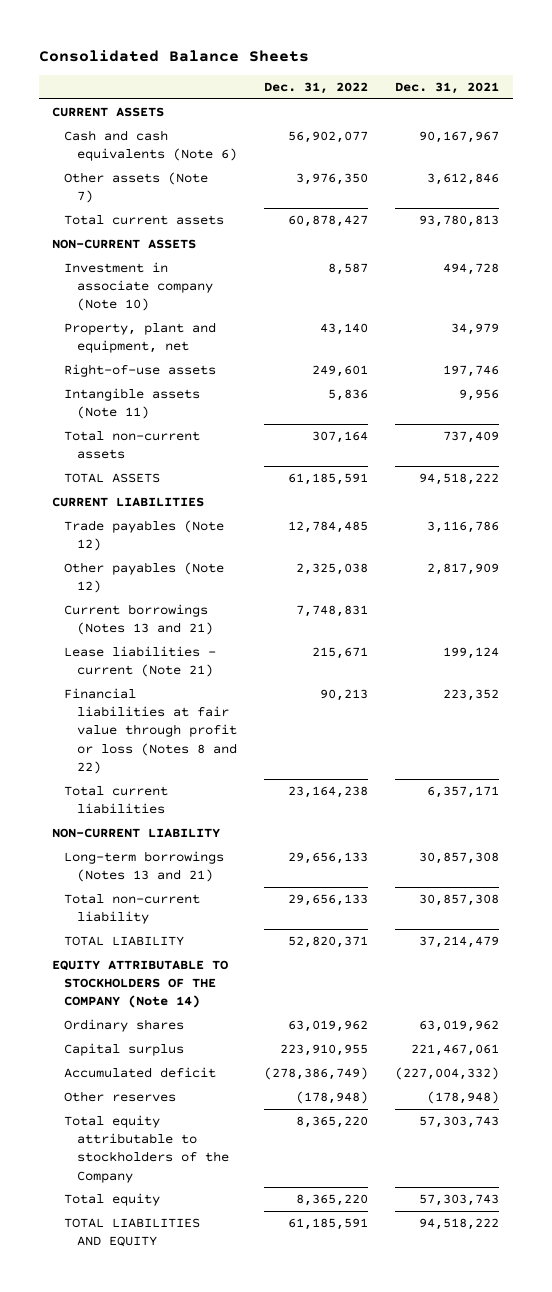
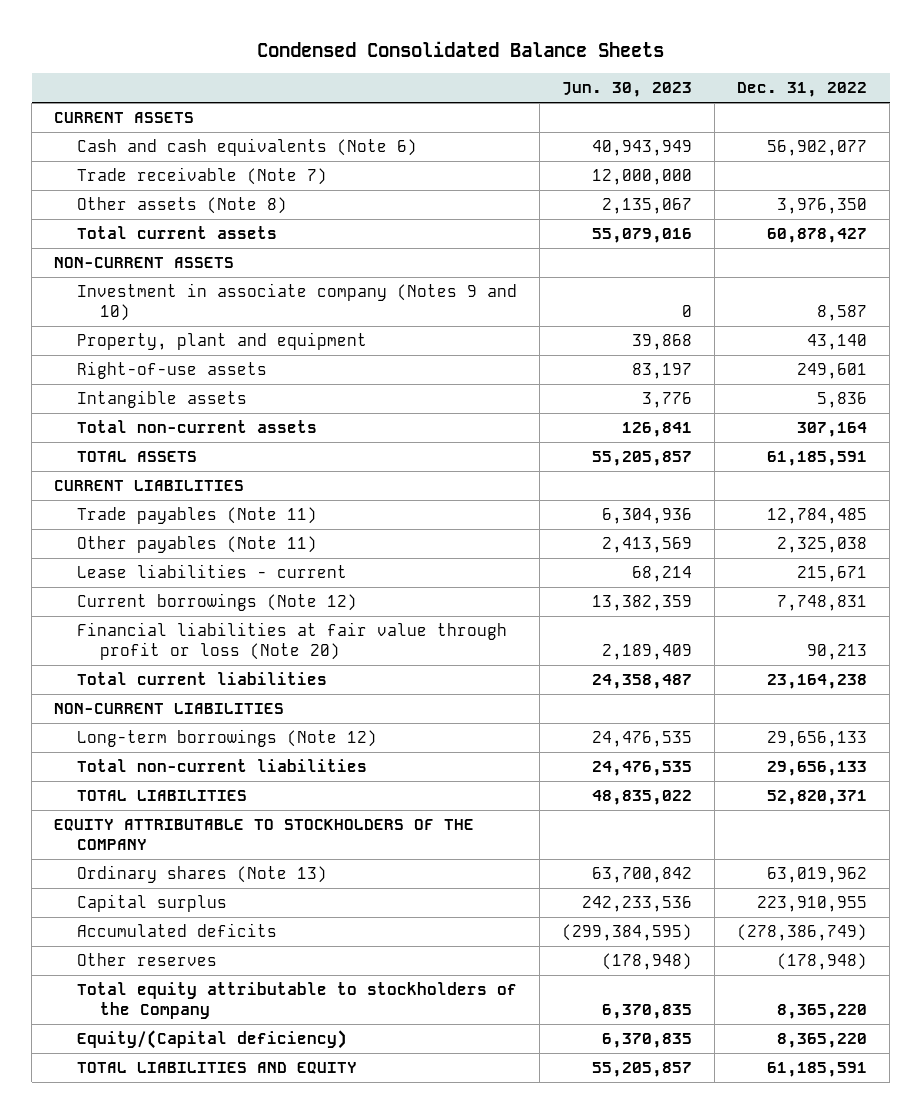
- Consolidated Balance Sheets
+ Condensed Consolidated Balance Sheets
- | Dec. 31, 2022 | Dec. 31, 2021
+ | Jun. 30, 2023 | Dec. 31, 2022
- Other assets (Note 7) | 3,976,350 | 3,612,846
+ Trade receivable (Note 7) | 12,000,000 |
+ Other assets (Note 8) | 2,135,067 | 3,976,350
- Investment in associate company (Note 10) | 8,587 | 494,728
- Property, plant and equipment, net | 43,140 | 34,979
+ Investment in associate company (Notes 9 and 10) | 0 | 8,587
+ Property, plant and equipment | 39,868 | 43,140
- Intangible assets (Note 11) | 5,836 | 9,956
+ Intangible assets | 3,776 | 5,836
- Trade payables (Note 12) | 12,784,485 | 3,116,786
- Other payables (Note 12) | 2,325,038 | 2,817,909
- Current borrowings (Notes 13 and 21) | 7,748,831 |
- Lease liabilities - current (Note 21) | 215,671 | 199,124
- Financial liabilities at fair value through profit or loss (Notes 8 and 22) | 90,213 | 223,352
+ Trade payables (Note 11) | 6,304,936 | 12,784,485
+ Other payables (Note 11) | 2,413,569 | 2,325,038
+ Lease liabilities - current | 68,214 | 215,671
+ Current borrowings (Note 12) | 13,382,359 | 7,748,831
+ Financial liabilities at fair value through profit or loss (Note 20) | 2,189,409 | 90,213
- NON-CURRENT LIABILITY
- Long-term borrowings (Notes 13 and 21) | 29,656,133 | 30,857,308
- Total non-current liability | 29,656,133 | 30,857,308
- TOTAL LIABILITY | 52,820,371 | 37,214,479
- EQUITY ATTRIBUTABLE TO STOCKHOLDERS OF THE COMPANY (Note 14)
- Ordinary shares | 63,019,962 | 63,019,962
+ NON-CURRENT LIABILITIES
+ Long-term borrowings (Note 12) | 24,476,535 | 29,656,133
+ Total non-current liabilities | 24,476,535 | 29,656,133
+ TOTAL LIABILITIES | 48,835,022 | 52,820,371
+ EQUITY ATTRIBUTABLE TO STOCKHOLDERS OF THE COMPANY
+ Ordinary shares (Note 13) | 63,700,842 | 63,019,962
- Accumulated deficit | (278,386,749) | (227,004,332)
+ Accumulated deficits | (299,384,595) | (278,386,749)
- Total equity | 8,365,220 | 57,303,743
+ Equity/(Capital deficiency) | 6,370,835 | 8,365,220

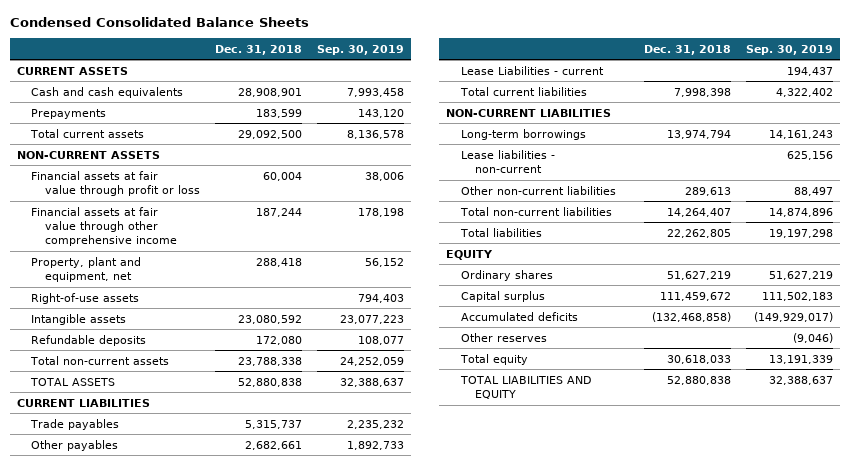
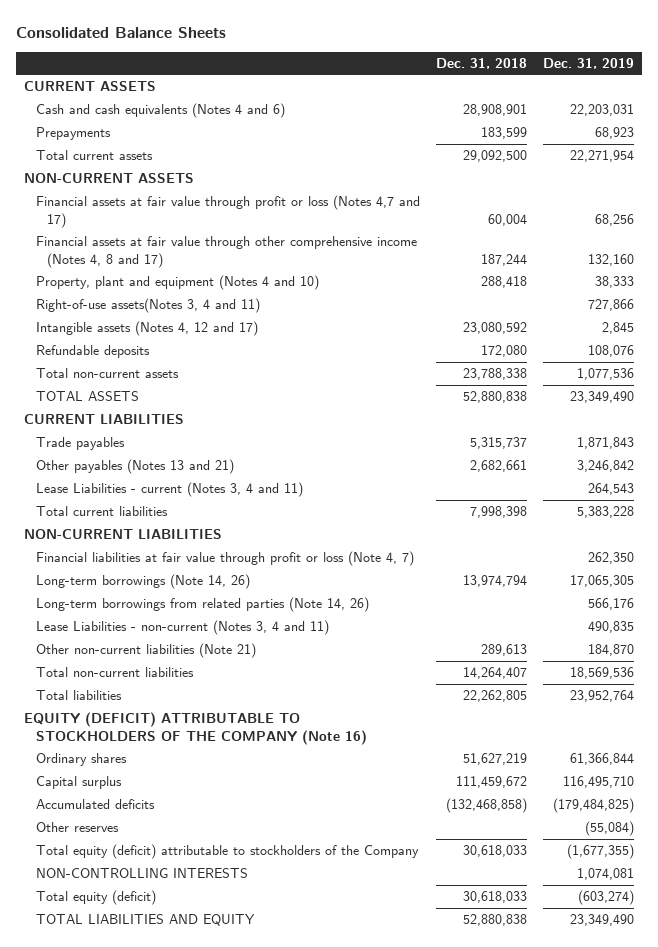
- Condensed Consolidated Balance Sheets
+ Consolidated Balance Sheets
- | Dec. 31, 2018 | Sep. 30, 2019
+ | Dec. 31, 2018 | Dec. 31, 2019
- Cash and cash equivalents | 28,908,901 | 7,993,458
+ Cash and cash equivalents (Notes 4 and 6) | 28,908,901 | 22,203,031
- Financial assets at fair value through profit or loss | 60,004 | 38,006
- Financial assets at fair value through other comprehensive income | 187,244 | 178,198
- Property, plant and equipment, net | 288,418 | 56,152
- Right-of-use assets | | 794,403
- Intangible assets | 23,080,592 | 23,077,223
+ Financial assets at fair value through profit or loss (Notes 4,7 and 17) | 60,004 | 68,256
+ Financial assets at fair value through other comprehensive income (Notes 4, 8 and 17) | 187,244 | 132,160
+ Property, plant and equipment (Notes 4 and 10) | 288,418 | 38,333
+ Right-of-use assets(Notes 3, 4 and 11) | | 727,866
+ Intangible assets (Notes 4, 12 and 17) | 23,080,592 | 2,845
- Other payables | 2,682,661 | 1,892,733
- Lease Liabilities - current | | 194,437
+ Other payables (Notes 13 and 21) | 2,682,661 | 3,246,842
+ Lease Liabilities - current (Notes 3, 4 and 11) | | 264,543
- Long-term borrowings | 13,974,794 | 14,161,243
- Lease liabilities - non-current | | 625,156
- Other non-current liabilities | 289,613 | 88,497
+ Financial liabilities at fair value through profit or loss (Note 4, 7) | | 262,350
+ Long-term borrowings (Note 14, 26) | 13,974,794 | 17,065,305
+ Long-term borrowings from related parties (Note 14, 26) | | 566,176
+ Lease Liabilities - non-current (Notes 3, 4 and 11) | | 490,835
+ Other non-current liabilities (Note 21) | 289,613 | 184,870
- EQUITY
+ EQUITY (DEFICIT) ATTRIBUTABLE TO STOCKHOLDERS OF THE COMPANY (Note 16)
- Total equity | 30,618,033 | 13,191,339
+ Total equity (deficit) attributable to stockholders of the Company | 30,618,033 | (1,677,355)
+ NON-CONTROLLING INTERESTS | | 1,074,081
+ Total equity (deficit) | 30,618,033 | (603,274)

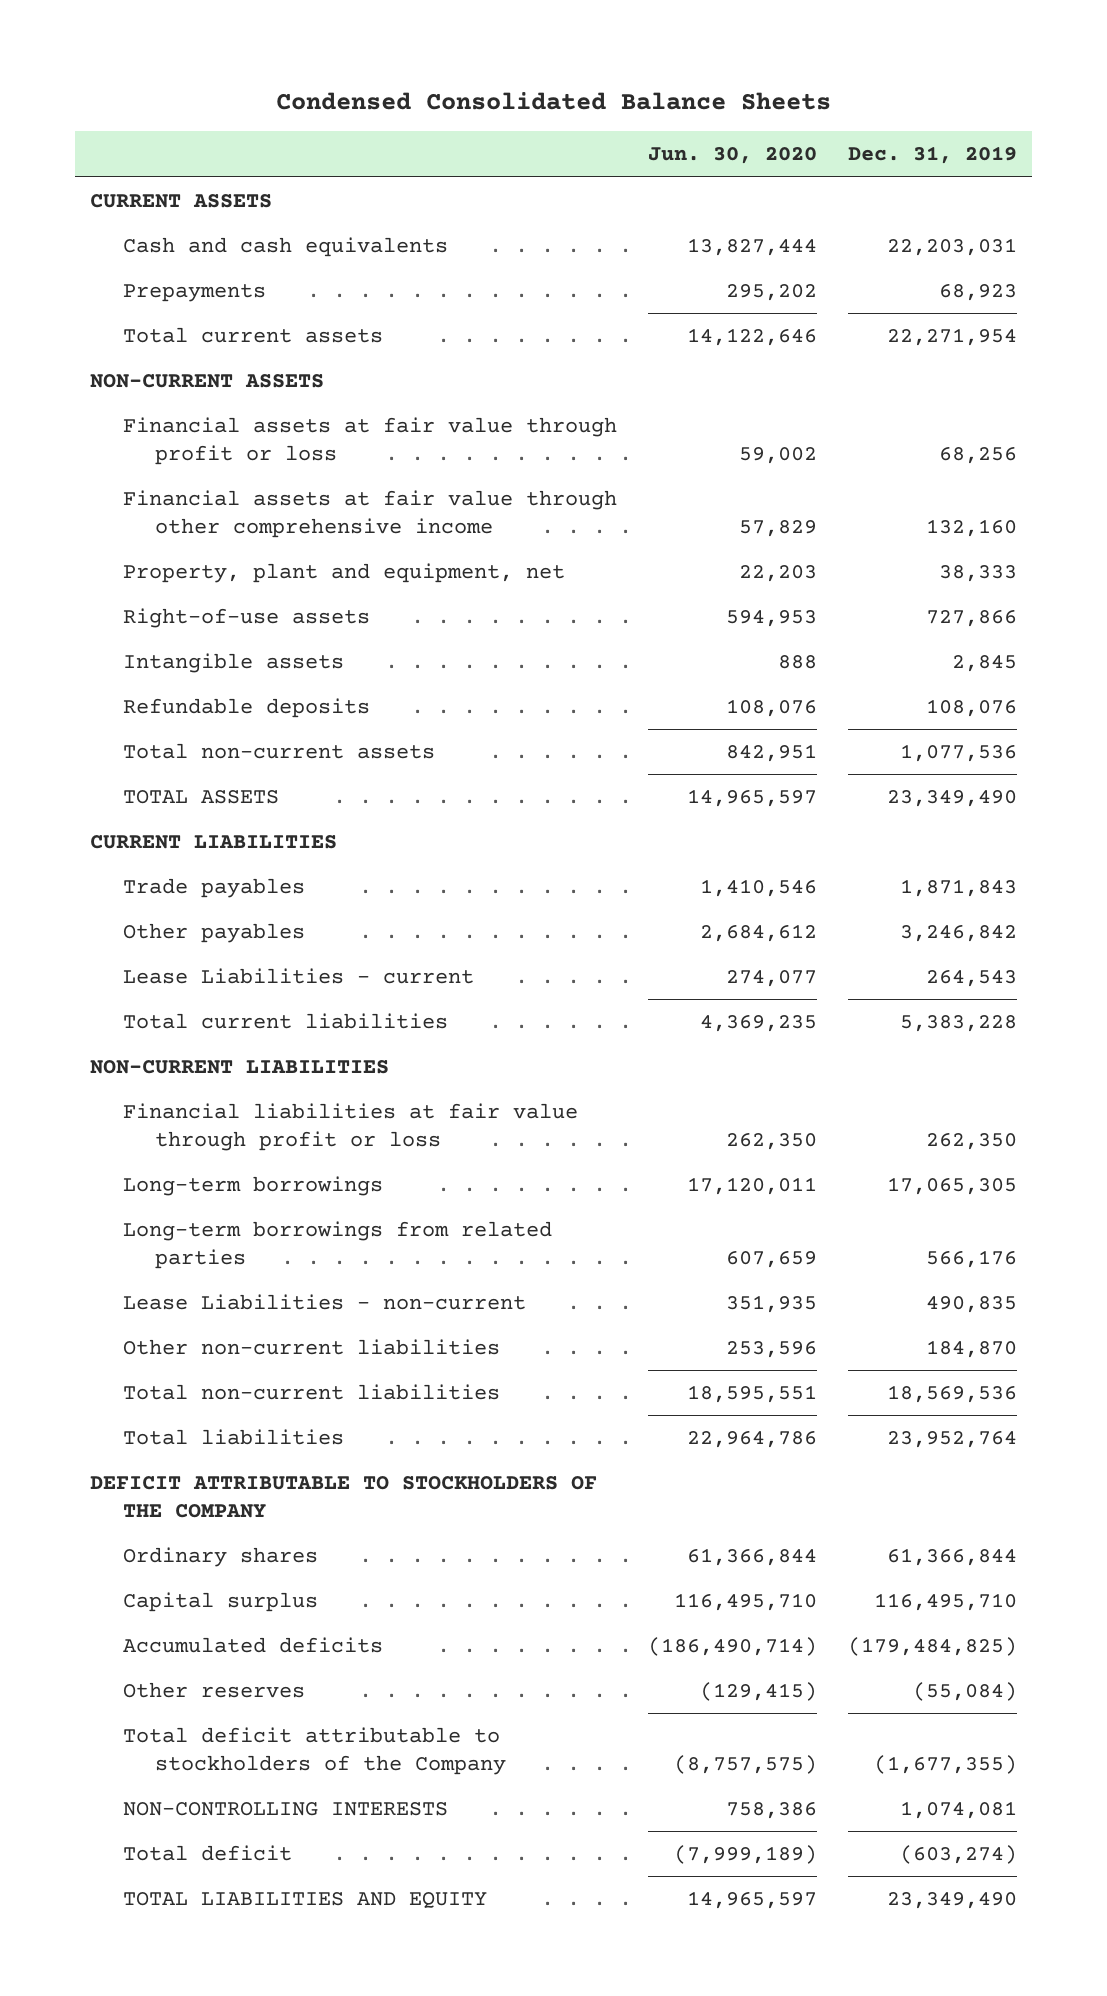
- Consolidated Balance Sheets
+ Condensed Consolidated Balance Sheets
- | Dec. 31, 2018 | Dec. 31, 2019
+ | Jun. 30, 2020 | Dec. 31, 2019
- Cash and cash equivalents (Notes 4 and 6) | 28,908,901 | 22,203,031
+ Cash and cash equivalents | 13,827,444 | 22,203,031
- Financial assets at fair value through profit or loss (Notes 4,7 and 17) | 60,004 | 68,256
- Financial assets at fair value through other comprehensive income (Notes 4, 8 and 17) | 187,244 | 132,160
- Property, plant and equipment (Notes 4 and 10) | 288,418 | 38,333
- Right-of-use assets(Notes 3, 4 and 11) | | 727,866
- Intangible assets (Notes 4, 12 and 17) | 23,080,592 | 2,845
+ Financial assets at fair value through profit or loss | 59,002 | 68,256
+ Financial assets at fair value through other comprehensive income | 57,829 | 132,160
+ Property, plant and equipment, net | 22,203 | 38,333
+ Right-of-use assets | 594,953 | 727,866
+ Intangible assets | 888 | 2,845
- Other payables (Notes 13 and 21) | 2,682,661 | 3,246,842
- Lease Liabilities - current (Notes 3, 4 and 11) | | 264,543
+ Other payables | 2,684,612 | 3,246,842
+ Lease Liabilities - current | 274,077 | 264,543
- Financial liabilities at fair value through profit or loss (Note 4, 7) | | 262,350
- Long-term borrowings (Note 14, 26) | 13,974,794 | 17,065,305
- Long-term borrowings from related parties (Note 14, 26) | | 566,176
- Lease Liabilities - non-current (Notes 3, 4 and 11) | | 490,835
- Other non-current liabilities (Note 21) | 289,613 | 184,870
+ Financial liabilities at fair value through profit or loss | 262,350 | 262,350
+ Long-term borrowings | 17,120,011 | 17,065,305
+ Long-term borrowings from related parties | 607,659 | 566,176
+ Lease Liabilities - non-current | 351,935 | 490,835
+ Other non-current liabilities | 253,596 | 184,870
- EQUITY (DEFICIT) ATTRIBUTABLE TO STOCKHOLDERS OF THE COMPANY (Note 16)
+ DEFICIT ATTRIBUTABLE TO STOCKHOLDERS OF THE COMPANY
- Total equity (deficit) attributable to stockholders of the Company | 30,618,033 | (1,677,355)
+ Total deficit attributable to stockholders of the Company | (8,757,575) | (1,677,355)
- Total equity (deficit) | 30,618,033 | (603,274)
+ Total deficit | (7,999,189) | (603,274)

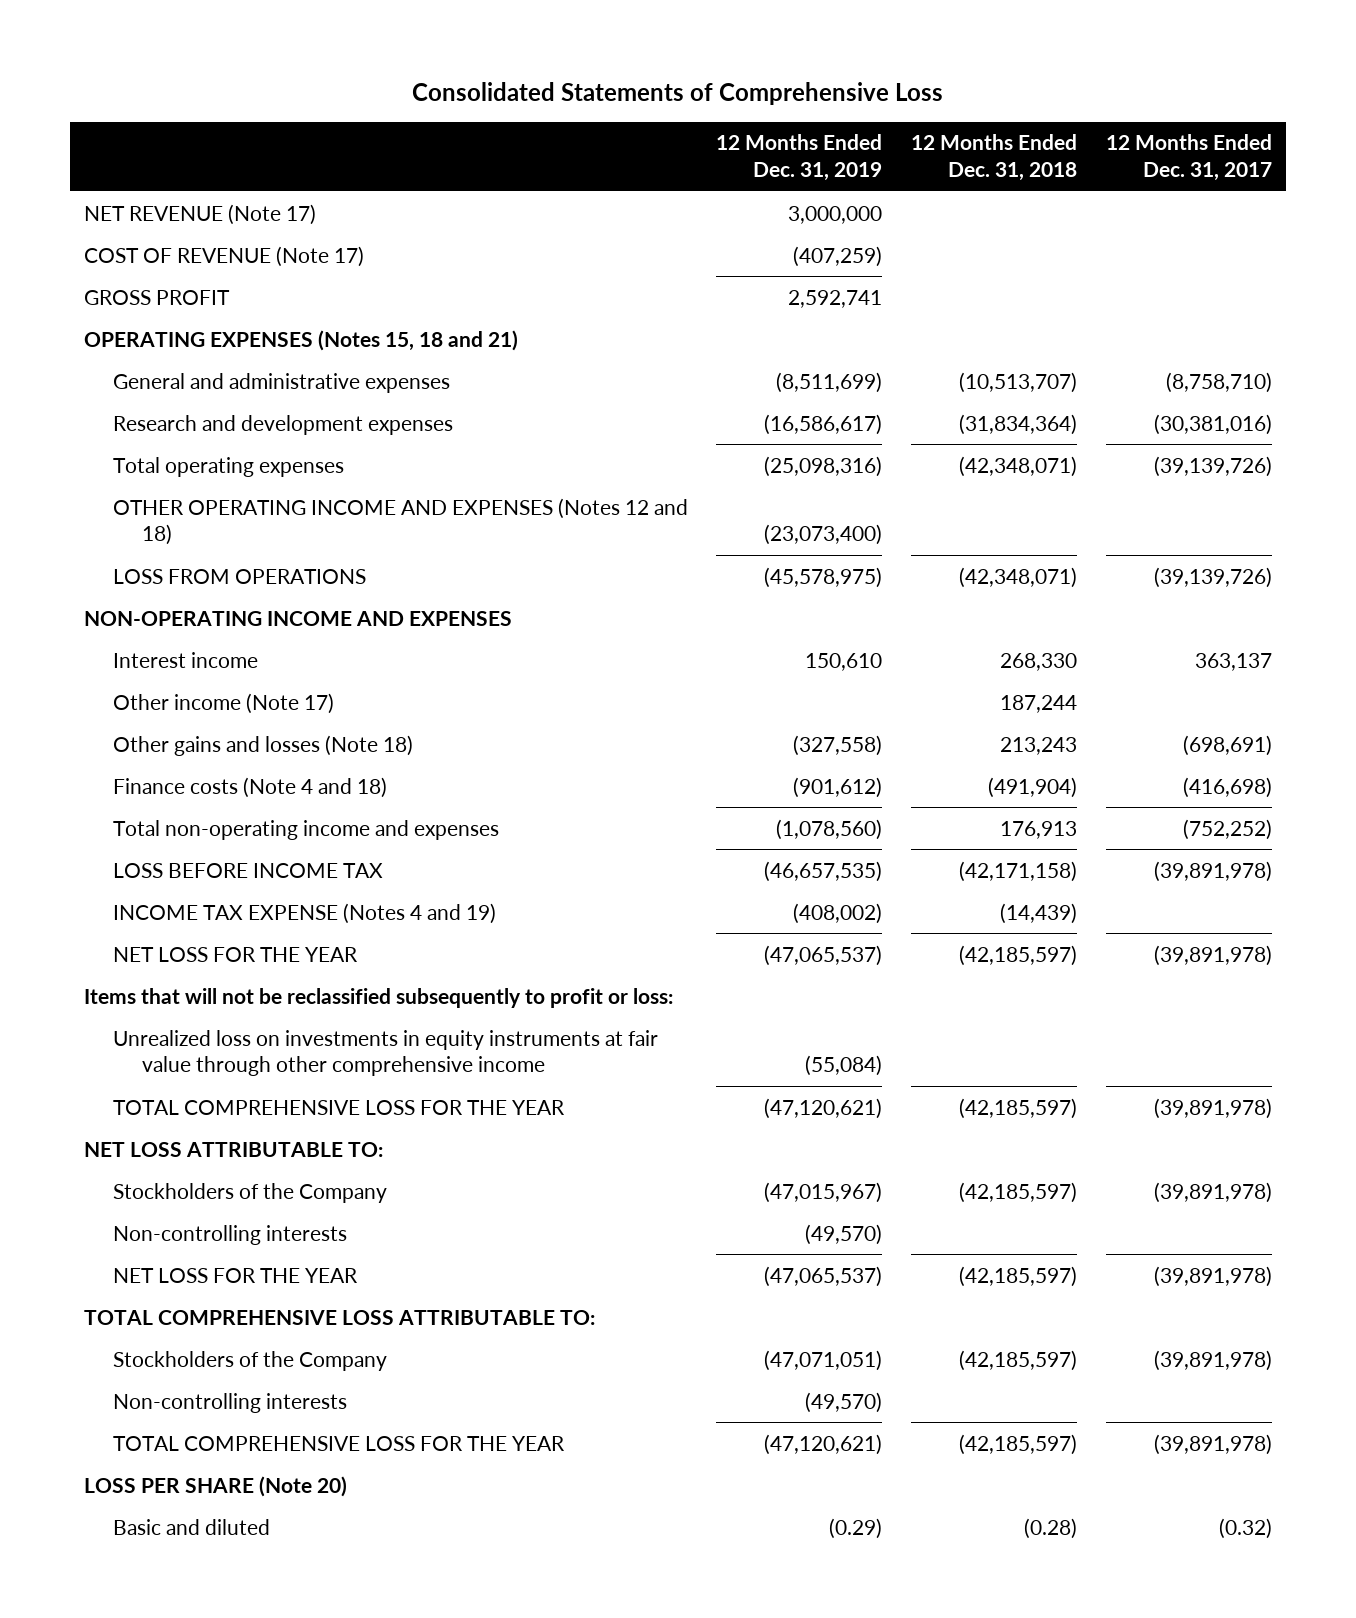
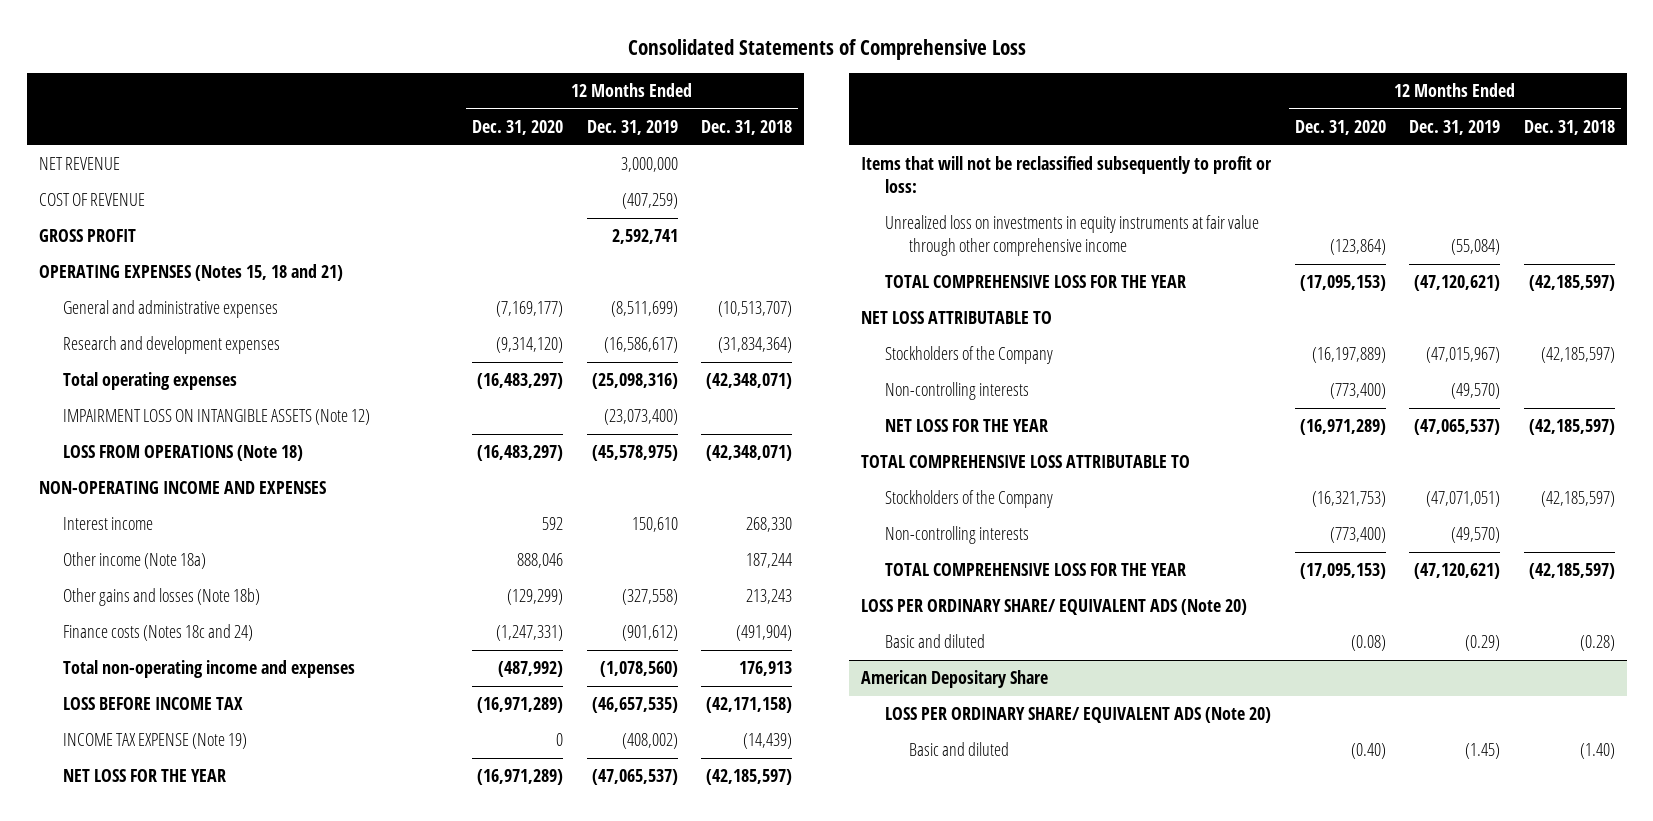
- | 12 Months Ended Dec. 31, 2019 | 12 Months Ended Dec. 31, 2018 | 12 Months Ended Dec. 31, 2017
+ | 12 Months Ended Dec. 31, 2020 | 12 Months Ended Dec. 31, 2019 | 12 Months Ended Dec. 31, 2018
- NET REVENUE (Note 17) | 3,000,000 | |
- COST OF REVENUE (Note 17) | (407,259) | |
+ NET REVENUE | | 3,000,000 |
+ COST OF REVENUE | | (407,259) |
- OTHER OPERATING INCOME AND EXPENSES (Notes 12 and 18) | (23,073,400) | |
- LOSS FROM OPERATIONS | (45,578,975) | (42,348,071) | (39,139,726)
+ IMPAIRMENT LOSS ON INTANGIBLE ASSETS (Note 12) | | (23,073,400) |
+ LOSS FROM OPERATIONS (Note 18) | (16,483,297) | (45,578,975) | (42,348,071)
- Other income (Note 17) | | 187,244 |
- Other gains and losses (Note 18) | (327,558) | 213,243 | (698,691)
- Finance costs (Note 4 and 18) | (901,612) | (491,904) | (416,698)
+ Other income (Note 18a) | 888,046 | | 187,244
+ Other gains and losses (Note 18b) | (129,299) | (327,558) | 213,243
+ Finance costs (Notes 18c and 24) | (1,247,331) | (901,612) | (491,904)
- INCOME TAX EXPENSE (Notes 4 and 19) | (408,002) | (14,439) |
+ INCOME TAX EXPENSE (Note 19) | 0 | (408,002) | (14,439)
- NET LOSS ATTRIBUTABLE TO:
+ NET LOSS ATTRIBUTABLE TO
- TOTAL COMPREHENSIVE LOSS ATTRIBUTABLE TO:
+ TOTAL COMPREHENSIVE LOSS ATTRIBUTABLE TO
- LOSS PER SHARE (Note 20)
+ LOSS PER ORDINARY SHARE/ EQUIVALENT ADS (Note 20)
+ American Depositary Share
+ LOSS PER ORDINARY SHARE/ EQUIVALENT ADS (Note 20)
+ Basic and diluted | (0.40) | (1.45) | (1.40)

